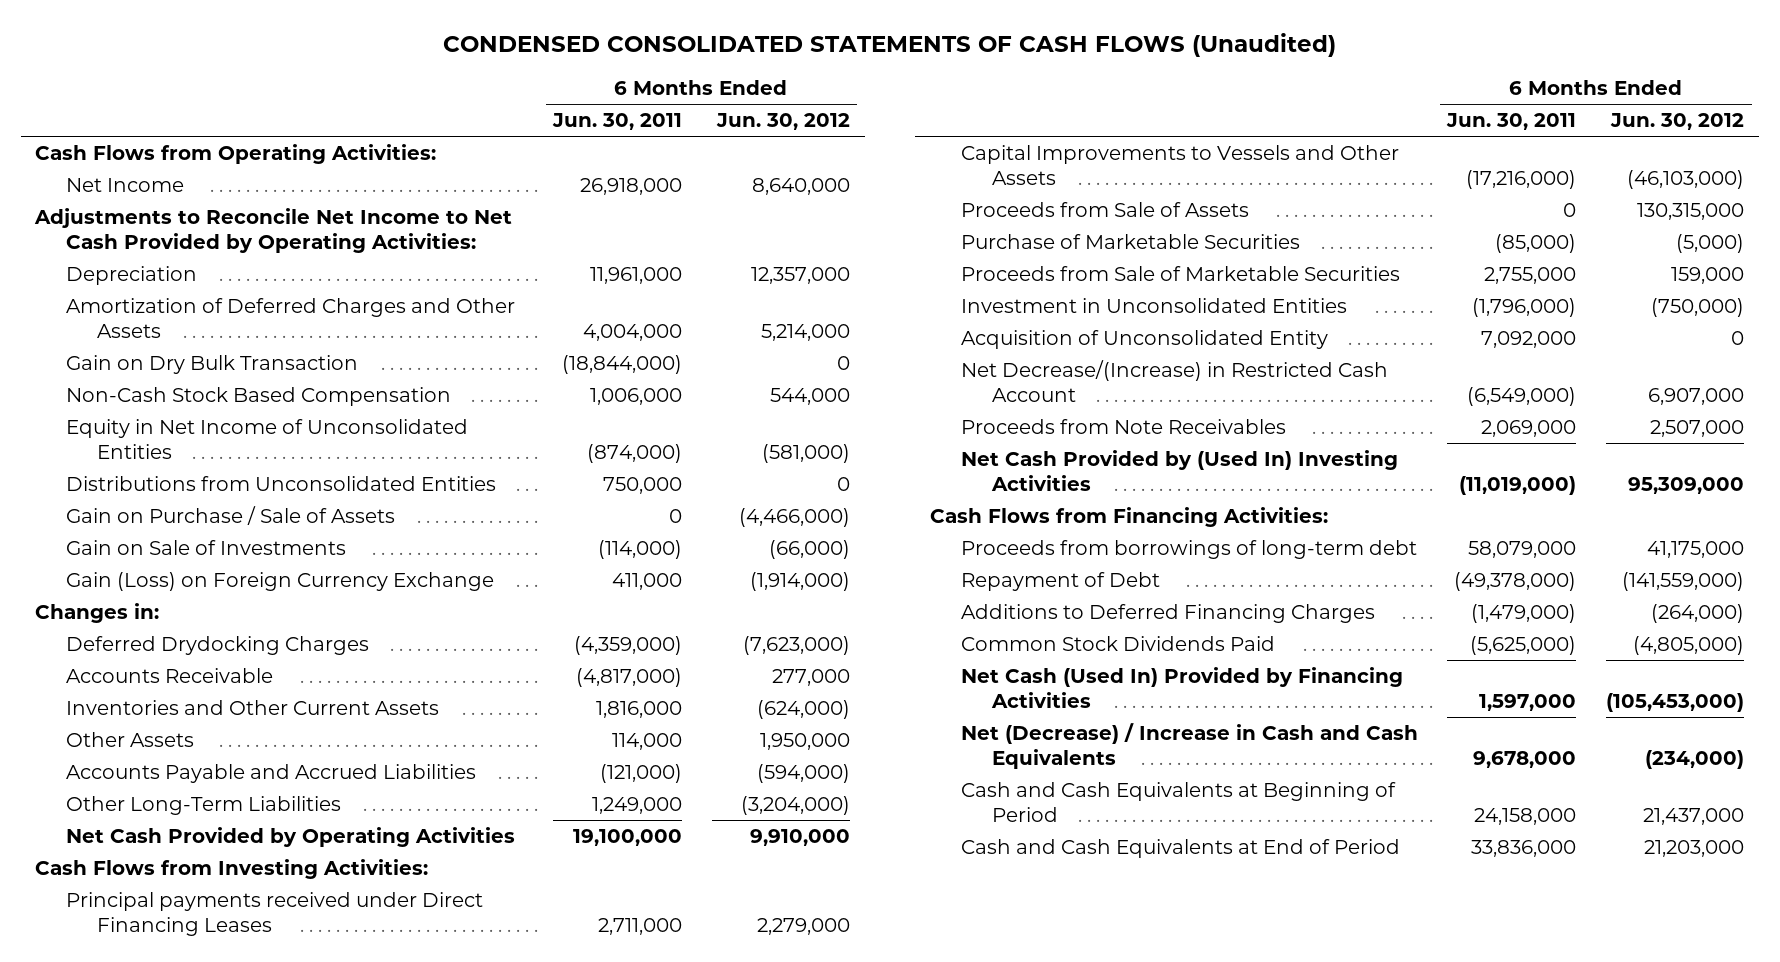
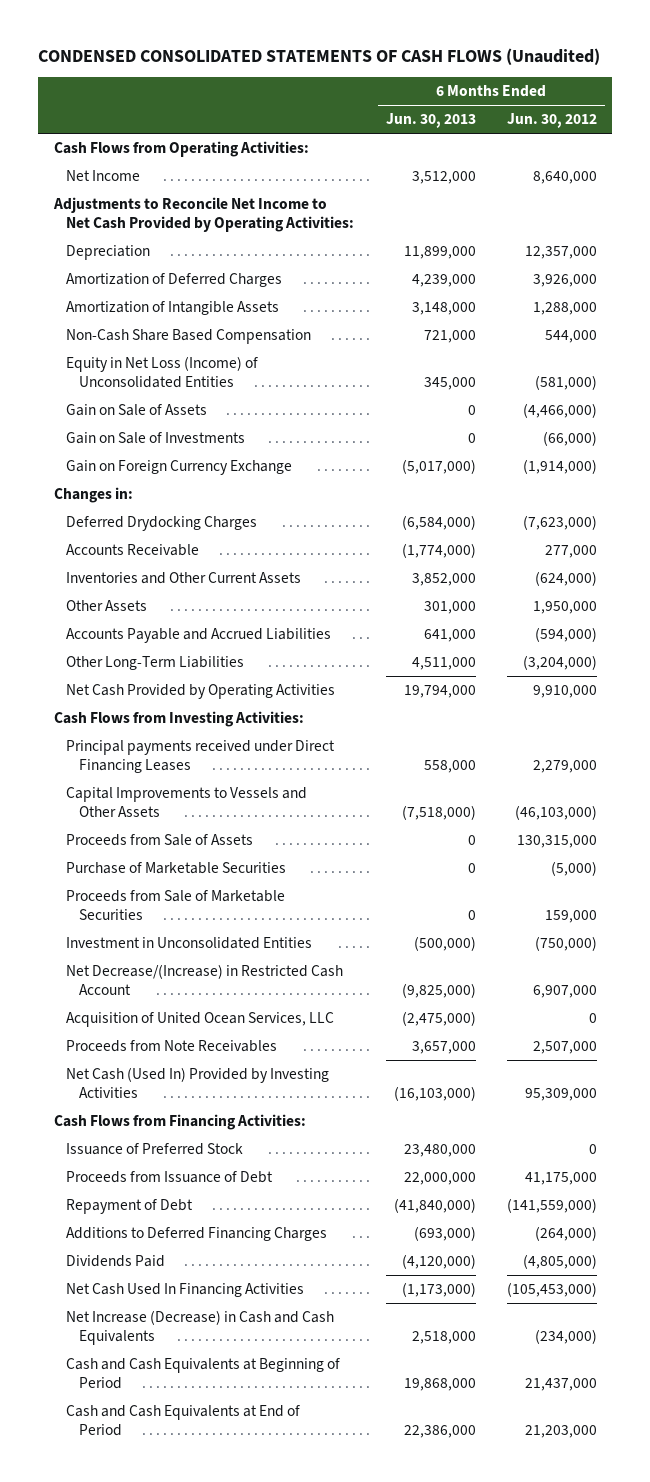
- | 6 Months Ended Jun. 30, 2011 | 6 Months Ended Jun. 30, 2012
+ | 6 Months Ended Jun. 30, 2013 | 6 Months Ended Jun. 30, 2012
- Amortization of Deferred Charges and Other Assets | 4,004,000 | 5,214,000
- Gain on Dry Bulk Transaction | (18,844,000) | 0
- Non-Cash Stock Based Compensation | 1,006,000 | 544,000
- Equity in Net Income of Unconsolidated Entities | (874,000) | (581,000)
- Distributions from Unconsolidated Entities | 750,000 | 0
- Gain on Purchase / Sale of Assets | 0 | (4,466,000)
+ Amortization of Deferred Charges | 4,239,000 | 3,926,000
+ Amortization of Intangible Assets | 3,148,000 | 1,288,000
+ Non-Cash Share Based Compensation | 721,000 | 544,000
+ Equity in Net Loss (Income) of Unconsolidated Entities | 345,000 | (581,000)
+ Gain on Sale of Assets | 0 | (4,466,000)
- Gain (Loss) on Foreign Currency Exchange | 411,000 | (1,914,000)
+ Gain on Foreign Currency Exchange | (5,017,000) | (1,914,000)
- Acquisition of Unconsolidated Entity | 7,092,000 | 0
+ Acquisition of United Ocean Services, LLC | (2,475,000) | 0
- Net Cash Provided by (Used In) Investing Activities | (11,019,000) | 95,309,000
+ Net Cash (Used In) Provided by Investing Activities | (16,103,000) | 95,309,000
- Proceeds from borrowings of long-term debt | 58,079,000 | 41,175,000
+ Issuance of Preferred Stock | 23,480,000 | 0
+ Proceeds from Issuance of Debt | 22,000,000 | 41,175,000
- Common Stock Dividends Paid | (5,625,000) | (4,805,000)
- Net Cash (Used In) Provided by Financing Activities | 1,597,000 | (105,453,000)
- Net (Decrease) / Increase in Cash and Cash Equivalents | 9,678,000 | (234,000)
+ Dividends Paid | (4,120,000) | (4,805,000)
+ Net Cash Used In Financing Activities | (1,173,000) | (105,453,000)
+ Net Increase (Decrease) in Cash and Cash Equivalents | 2,518,000 | (234,000)

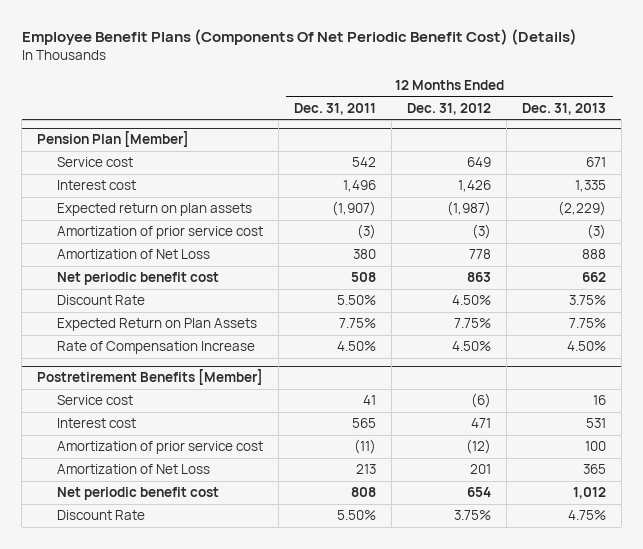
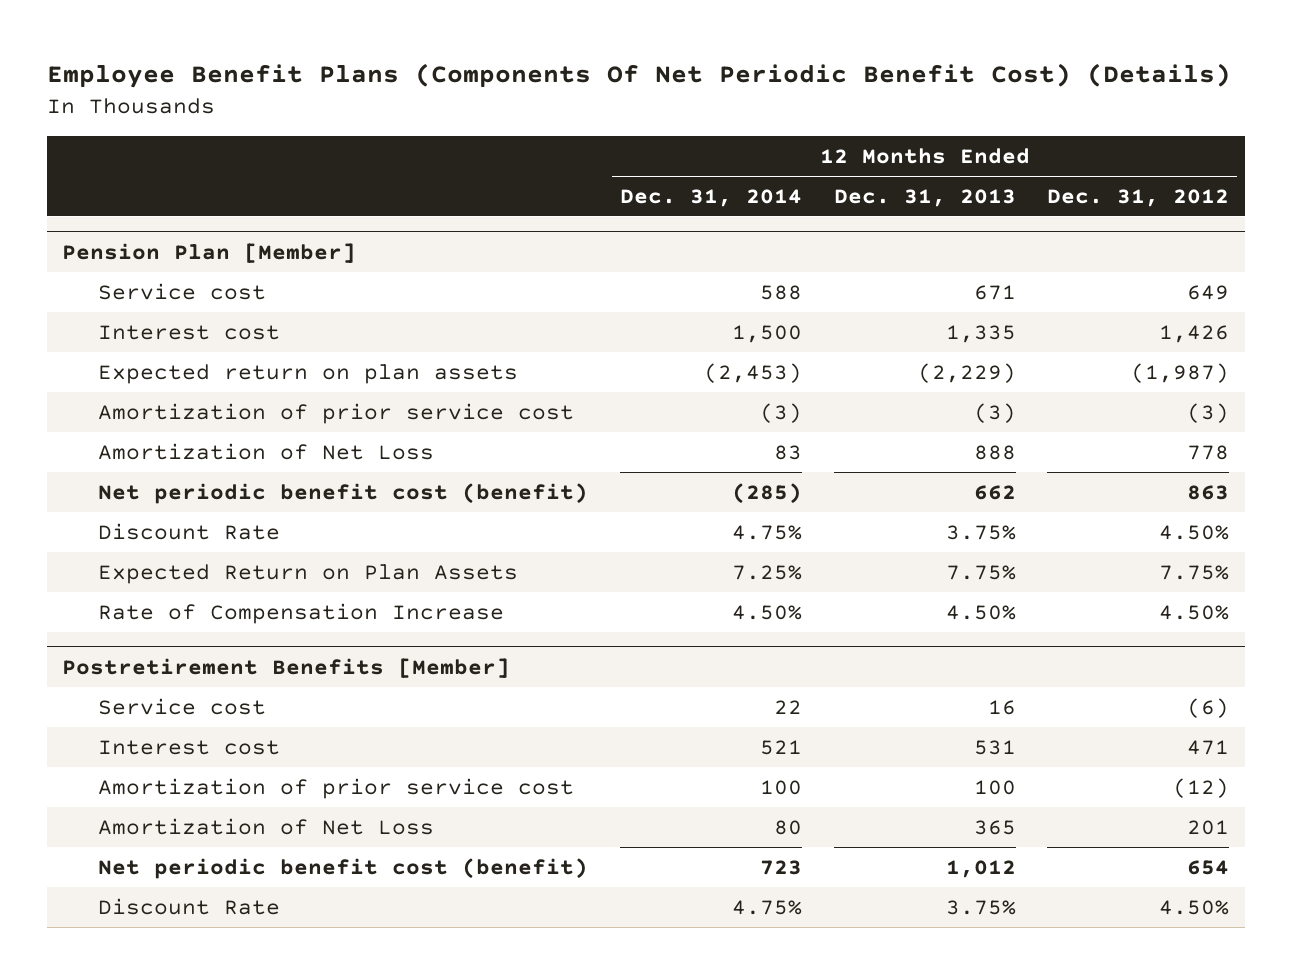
- | 12 Months Ended Dec. 31, 2011 | 12 Months Ended Dec. 31, 2012 | 12 Months Ended Dec. 31, 2013
+ | 12 Months Ended Dec. 31, 2014 | 12 Months Ended Dec. 31, 2013 | 12 Months Ended Dec. 31, 2012
@ Pension Plan [Member]
- Net periodic benefit cost | 508 | 863 | 662
+ Net periodic benefit cost (benefit) | (285) | 662 | 863
@ Postretirement Benefits [Member]
- Net periodic benefit cost | 808 | 654 | 1,012
- Discount Rate | 5.50% | 3.75% | 4.75%
+ Net periodic benefit cost (benefit) | 723 | 1,012 | 654
+ Discount Rate | 4.75% | 3.75% | 4.50%

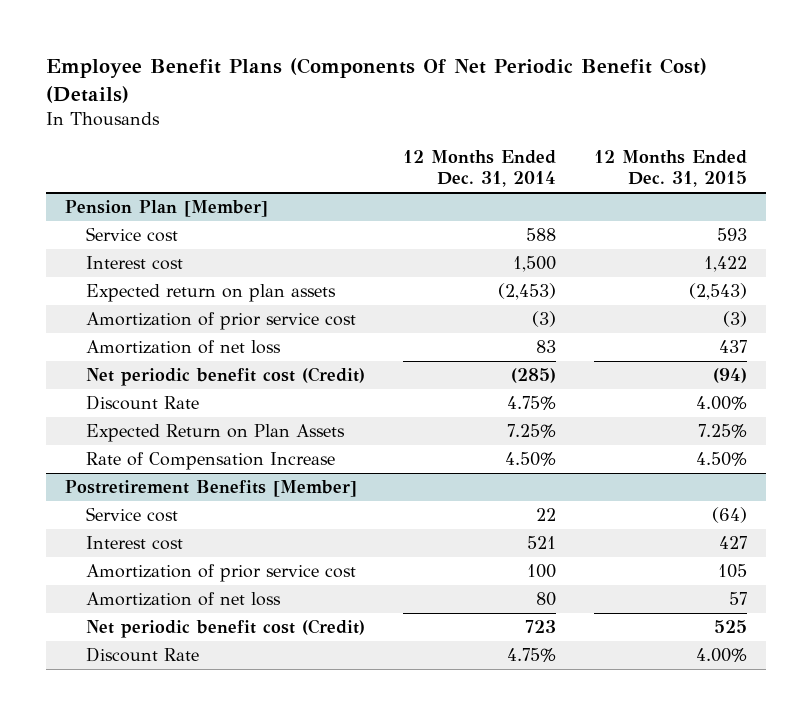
- | 12 Months Ended Dec. 31, 2014 | 12 Months Ended Dec. 31, 2013 | 12 Months Ended Dec. 31, 2012
+ | 12 Months Ended Dec. 31, 2014 | 12 Months Ended Dec. 31, 2015
@ Pension Plan [Member]
- Amortization of Net Loss | 83 | 888 | 778
- Net periodic benefit cost (benefit) | (285) | 662 | 863
+ Amortization of net loss | 83 | 437
+ Net periodic benefit cost (Credit) | (285) | (94)
@ Postretirement Benefits [Member]
- Amortization of Net Loss | 80 | 365 | 201
- Net periodic benefit cost (benefit) | 723 | 1,012 | 654
+ Amortization of net loss | 80 | 57
+ Net periodic benefit cost (Credit) | 723 | 525

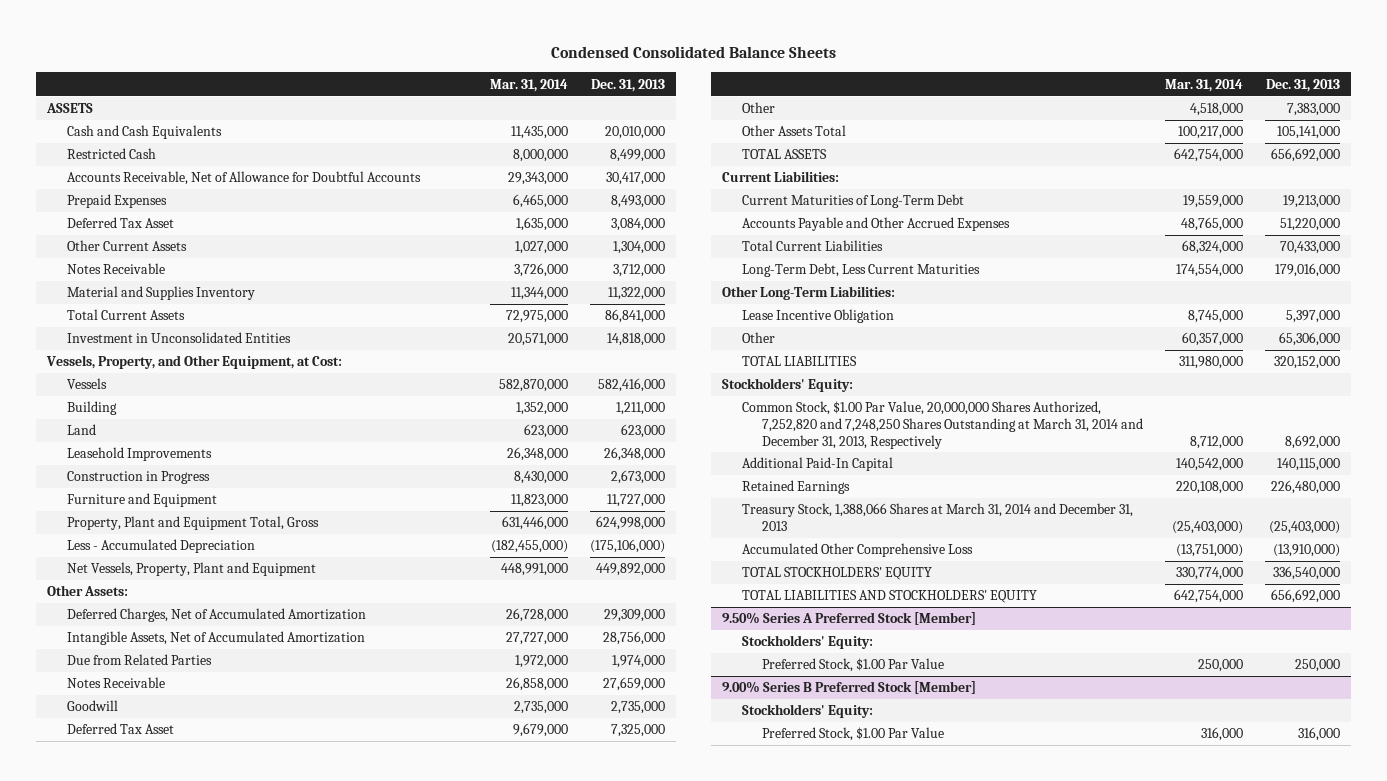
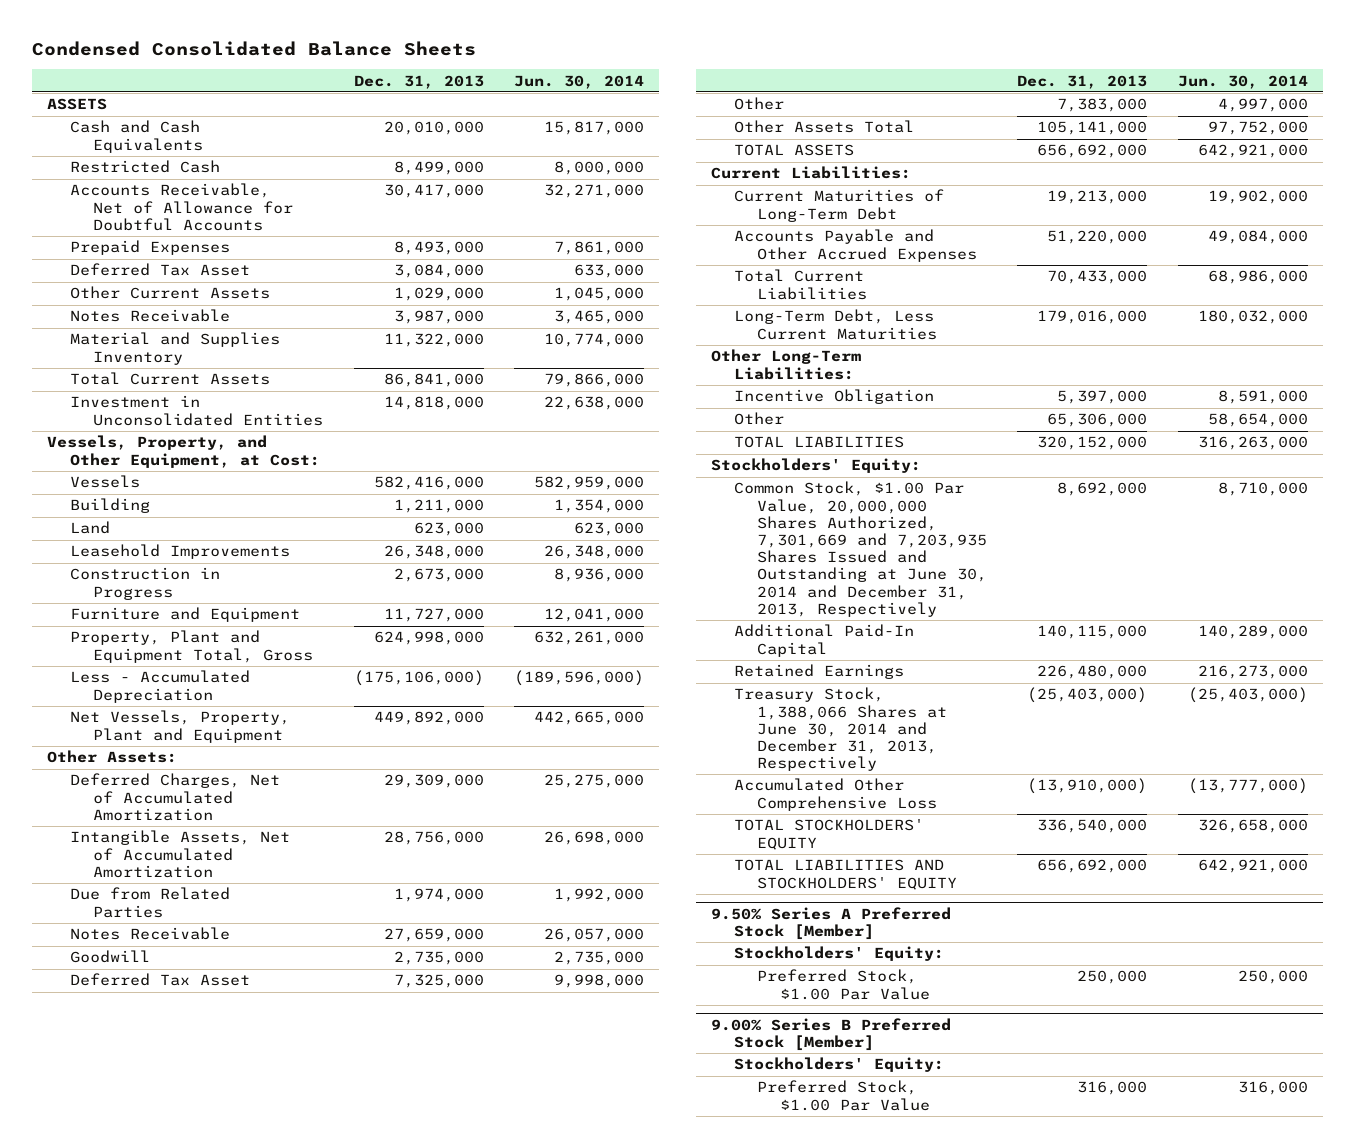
- | Mar. 31, 2014 | Dec. 31, 2013
+ | Dec. 31, 2013 | Jun. 30, 2014
- Other Current Assets | 1,027,000 | 1,304,000
- Notes Receivable | 3,726,000 | 3,712,000
+ Other Current Assets | 1,029,000 | 1,045,000
+ Notes Receivable | 3,987,000 | 3,465,000
- Lease Incentive Obligation | 8,745,000 | 5,397,000
+ Incentive Obligation | 5,397,000 | 8,591,000
- Common Stock, $1.00 Par Value, 20,000,000 Shares Authorized, 7,252,820 and 7,248,250 Shares Outstanding at March 31, 2014 and December 31, 2013, Respectively | 8,712,000 | 8,692,000
+ Common Stock, $1.00 Par Value, 20,000,000 Shares Authorized, 7,301,669 and 7,203,935 Shares Issued and Outstanding at June 30, 2014 and December 31, 2013, Respectively | 8,692,000 | 8,710,000
- Treasury Stock, 1,388,066 Shares at March 31, 2014 and December 31, 2013 | (25,403,000) | (25,403,000)
+ Treasury Stock, 1,388,066 Shares at June 30, 2014 and December 31, 2013, Respectively | (25,403,000) | (25,403,000)

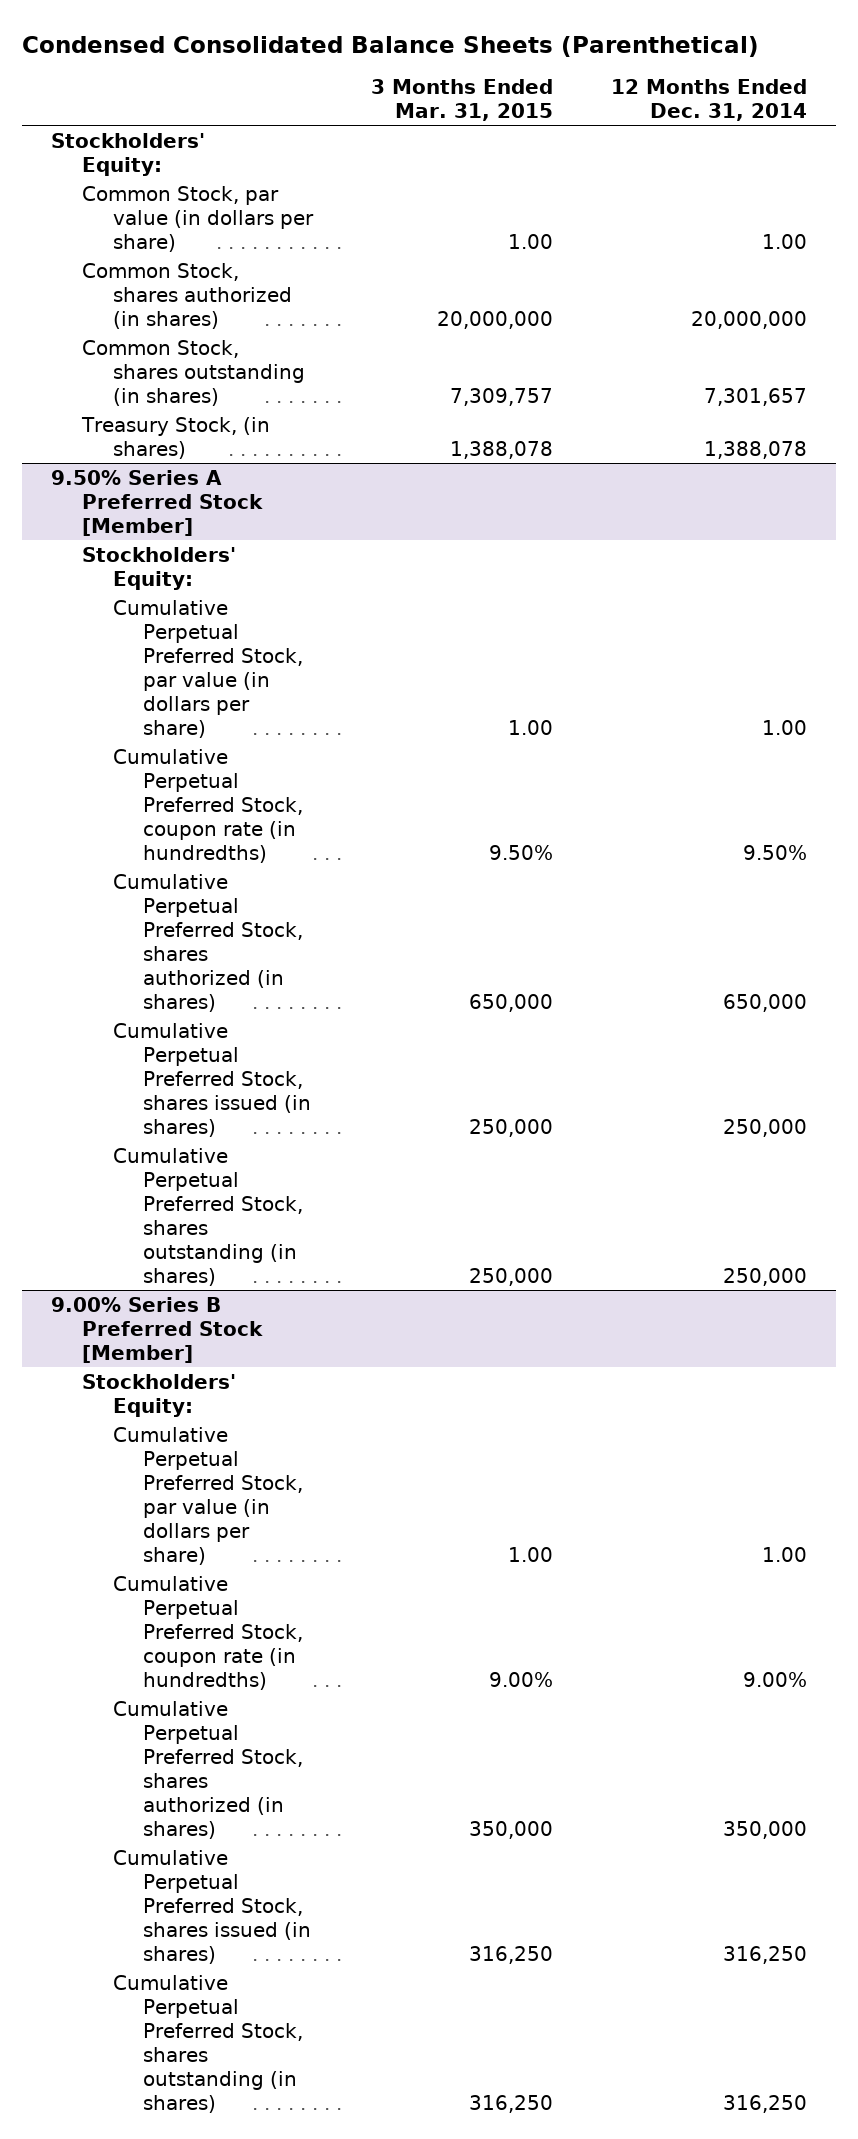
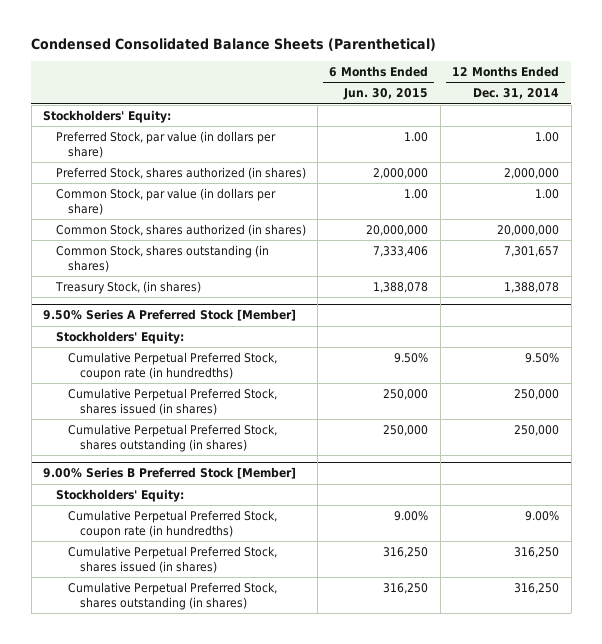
- | 3 Months Ended Mar. 31, 2015 | 12 Months Ended Dec. 31, 2014
+ | 6 Months Ended Jun. 30, 2015 | 12 Months Ended Dec. 31, 2014
+ Preferred Stock, par value (in dollars per share) | 1.00 | 1.00
+ Preferred Stock, shares authorized (in shares) | 2,000,000 | 2,000,000
@ 9.50% Series A Preferred Stock [Member]
- Cumulative Perpetual Preferred Stock, par value (in dollars per share) | 1.00 | 1.00
- Cumulative Perpetual Preferred Stock, shares authorized (in shares) | 650,000 | 650,000
@ 9.00% Series B Preferred Stock [Member]
- Cumulative Perpetual Preferred Stock, par value (in dollars per share) | 1.00 | 1.00
- Cumulative Perpetual Preferred Stock, shares authorized (in shares) | 350,000 | 350,000

